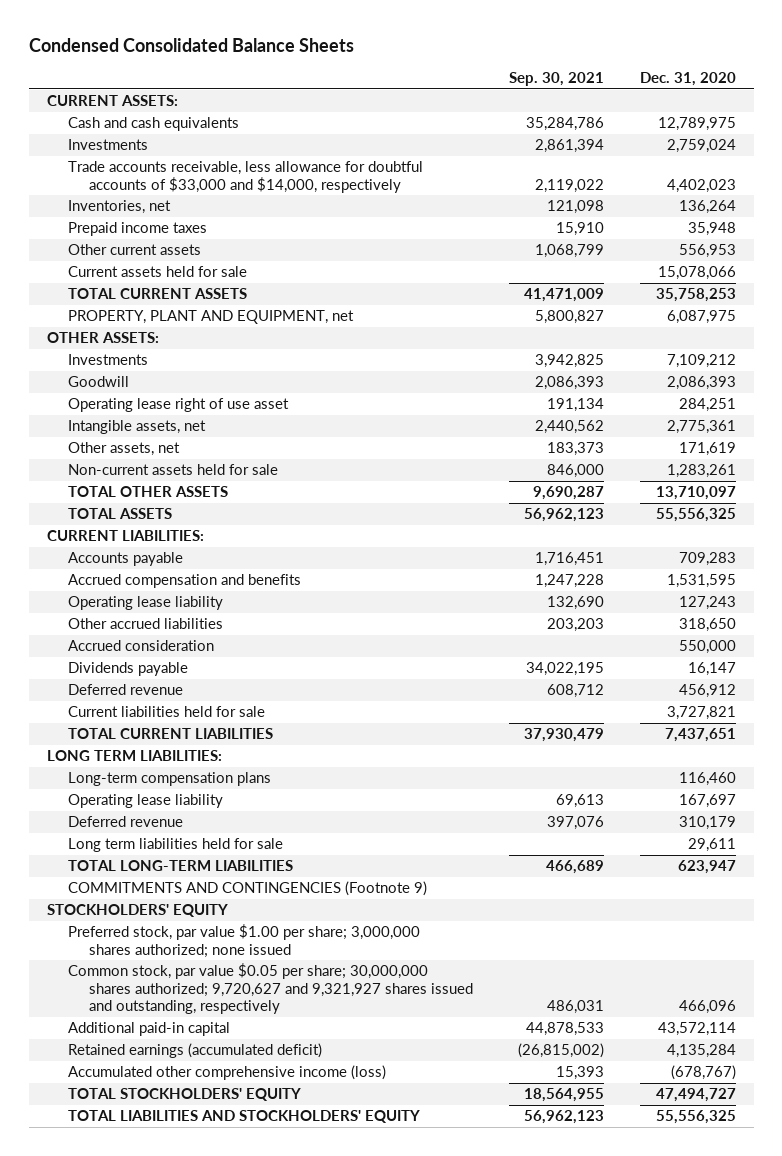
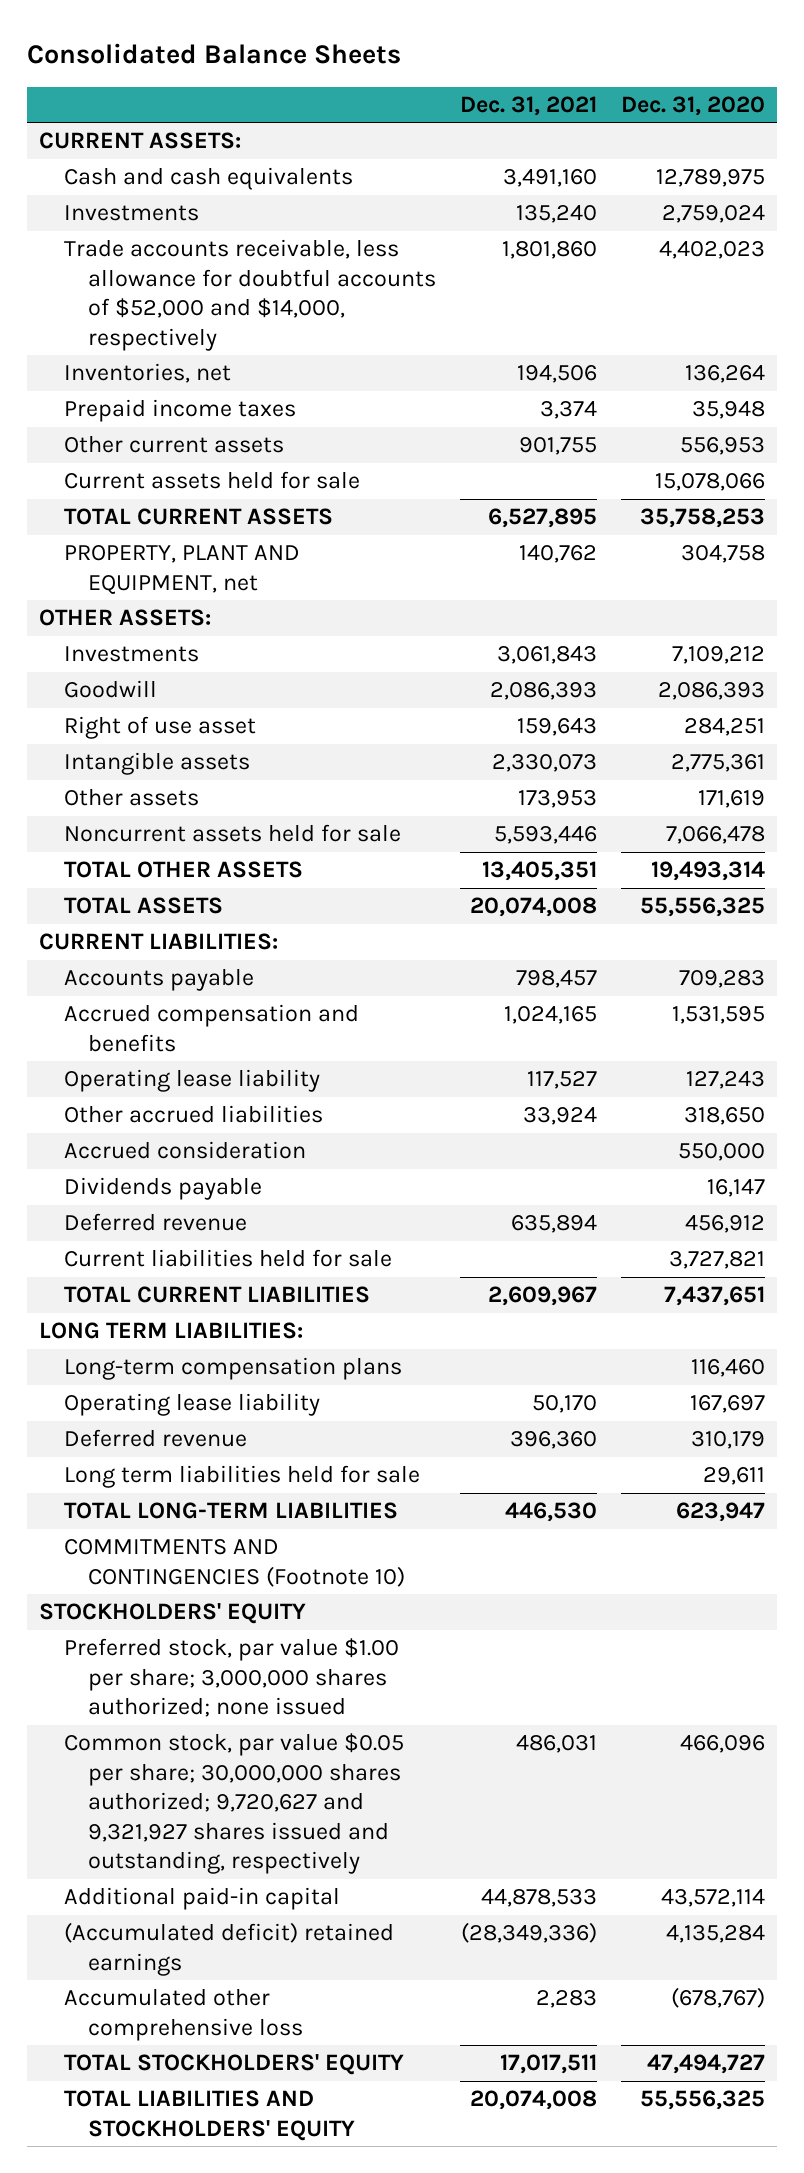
- Condensed Consolidated Balance Sheets
+ Consolidated Balance Sheets
- | Sep. 30, 2021 | Dec. 31, 2020
+ | Dec. 31, 2021 | Dec. 31, 2020
- Trade accounts receivable, less allowance for doubtful accounts of $33,000 and $14,000, respectively | 2,119,022 | 4,402,023
+ Trade accounts receivable, less allowance for doubtful accounts of $52,000 and $14,000, respectively | 1,801,860 | 4,402,023
- PROPERTY, PLANT AND EQUIPMENT, net | 5,800,827 | 6,087,975
+ PROPERTY, PLANT AND EQUIPMENT, net | 140,762 | 304,758
- Operating lease right of use asset | 191,134 | 284,251
- Intangible assets, net | 2,440,562 | 2,775,361
- Other assets, net | 183,373 | 171,619
- Non-current assets held for sale | 846,000 | 1,283,261
- TOTAL OTHER ASSETS | 9,690,287 | 13,710,097
+ Right of use asset | 159,643 | 284,251
+ Intangible assets | 2,330,073 | 2,775,361
+ Other assets | 173,953 | 171,619
+ Noncurrent assets held for sale | 5,593,446 | 7,066,478
+ TOTAL OTHER ASSETS | 13,405,351 | 19,493,314
- COMMITMENTS AND CONTINGENCIES (Footnote 9)
+ COMMITMENTS AND CONTINGENCIES (Footnote 10)
- Retained earnings (accumulated deficit) | (26,815,002) | 4,135,284
- Accumulated other comprehensive income (loss) | 15,393 | (678,767)
+ (Accumulated deficit) retained earnings | (28,349,336) | 4,135,284
+ Accumulated other comprehensive loss | 2,283 | (678,767)

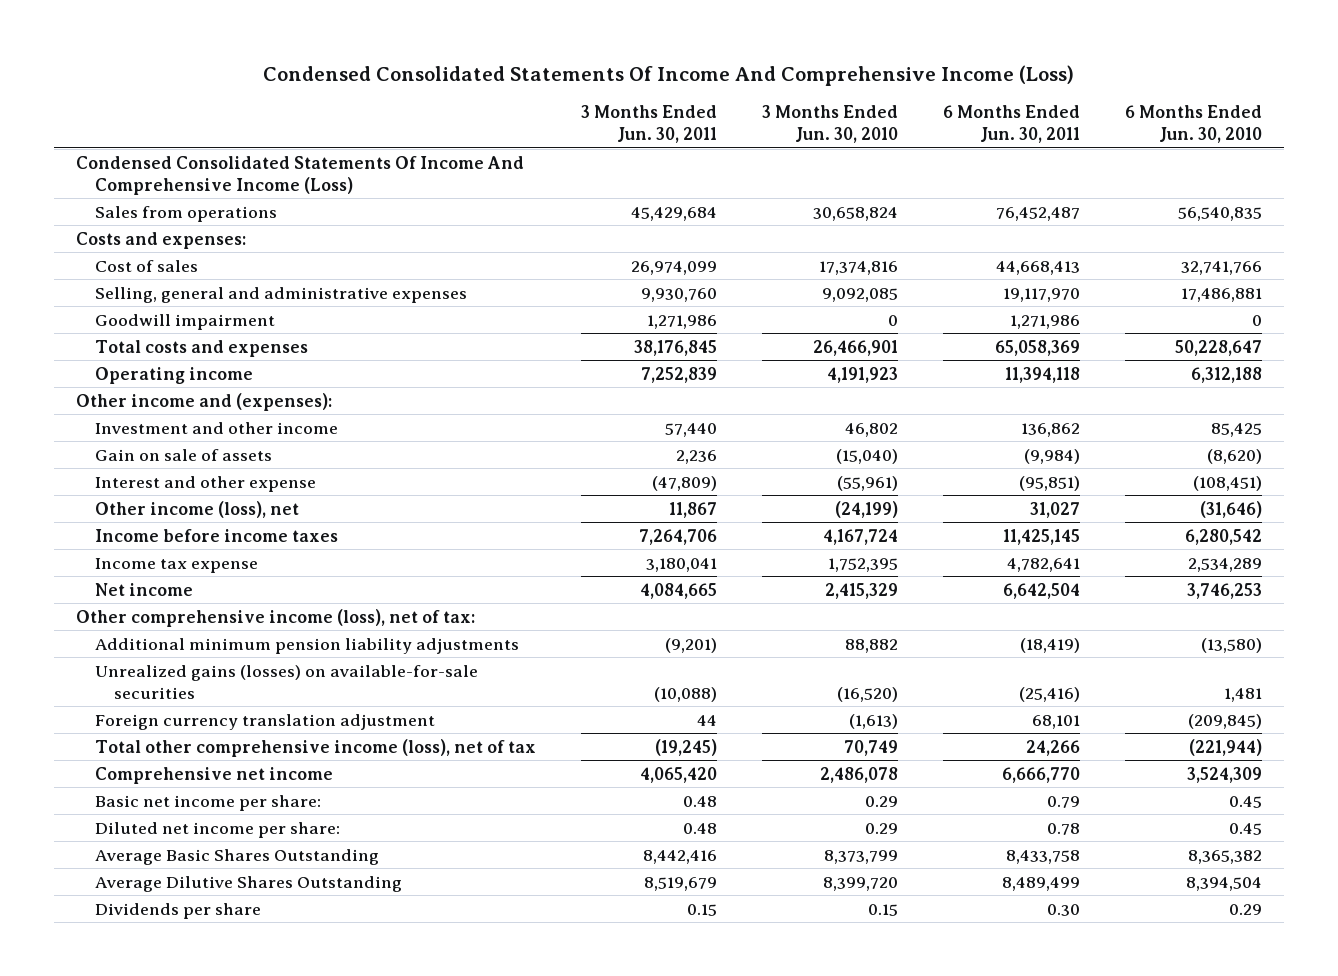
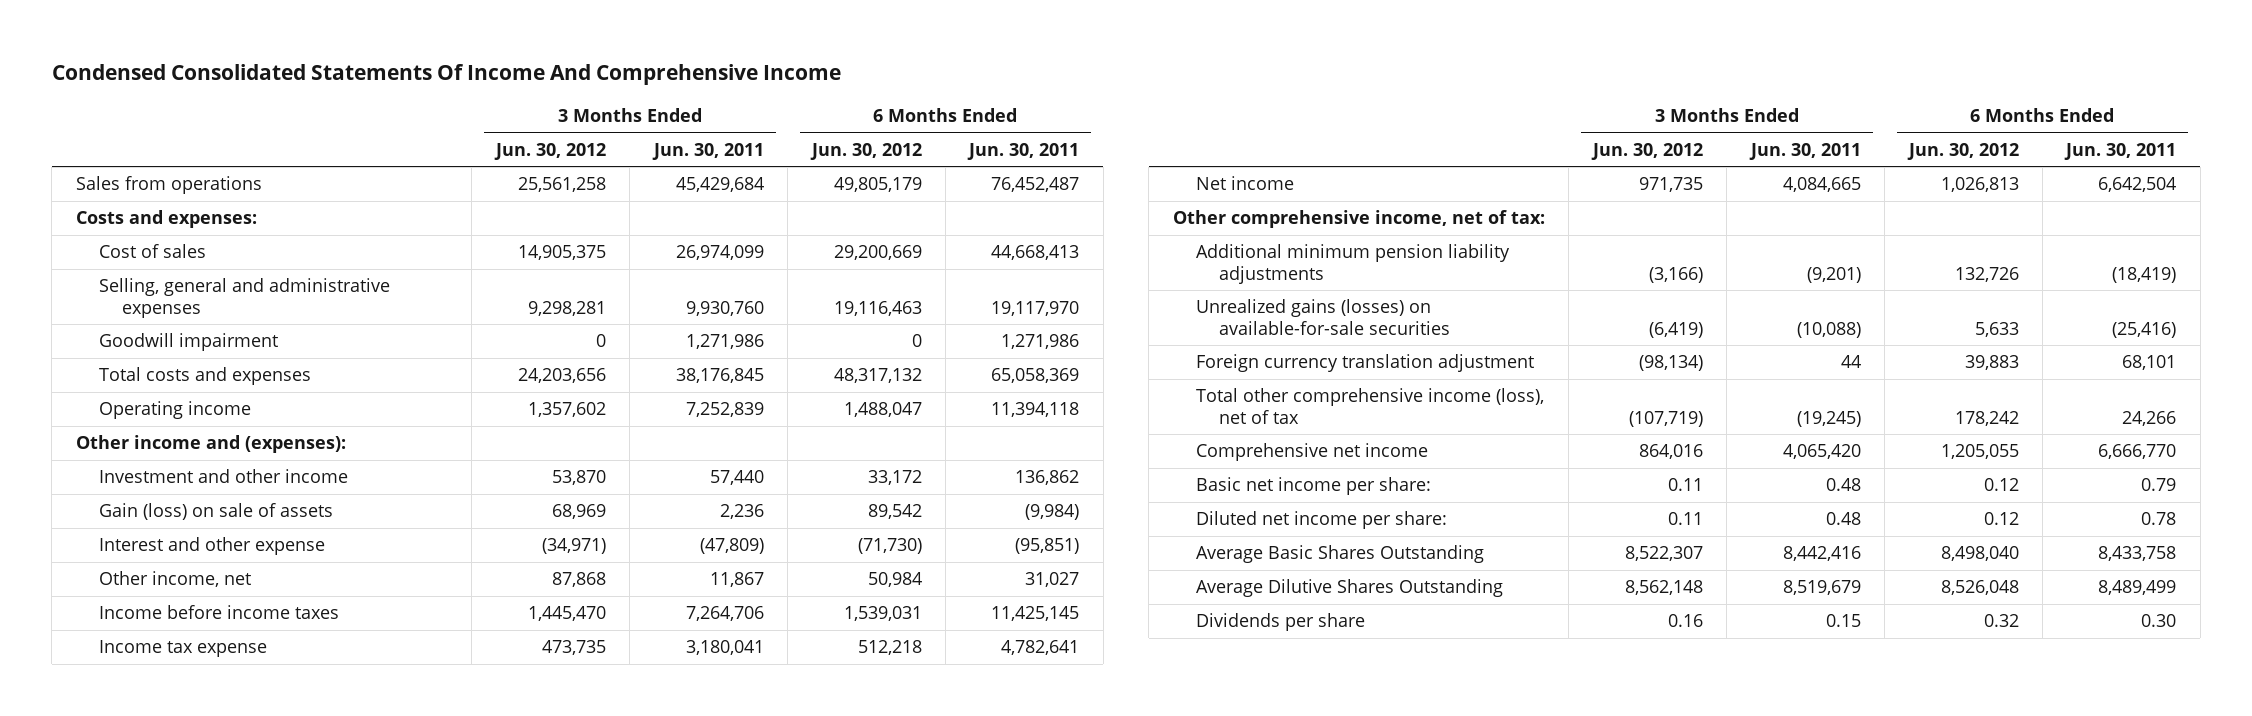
- Condensed Consolidated Statements Of Income And Comprehensive Income (Loss)
+ Condensed Consolidated Statements Of Income And Comprehensive Income
- | 3 Months Ended Jun. 30, 2011 | 3 Months Ended Jun. 30, 2010 | 6 Months Ended Jun. 30, 2011 | 6 Months Ended Jun. 30, 2010
+ | 3 Months Ended Jun. 30, 2012 | 3 Months Ended Jun. 30, 2011 | 6 Months Ended Jun. 30, 2012 | 6 Months Ended Jun. 30, 2011
- Condensed Consolidated Statements Of Income And Comprehensive Income (Loss)
- Gain on sale of assets | 2,236 | (15,040) | (9,984) | (8,620)
+ Gain (loss) on sale of assets | 68,969 | 2,236 | 89,542 | (9,984)
- Other income (loss), net | 11,867 | (24,199) | 31,027 | (31,646)
+ Other income, net | 87,868 | 11,867 | 50,984 | 31,027
- Other comprehensive income (loss), net of tax:
+ Other comprehensive income, net of tax:

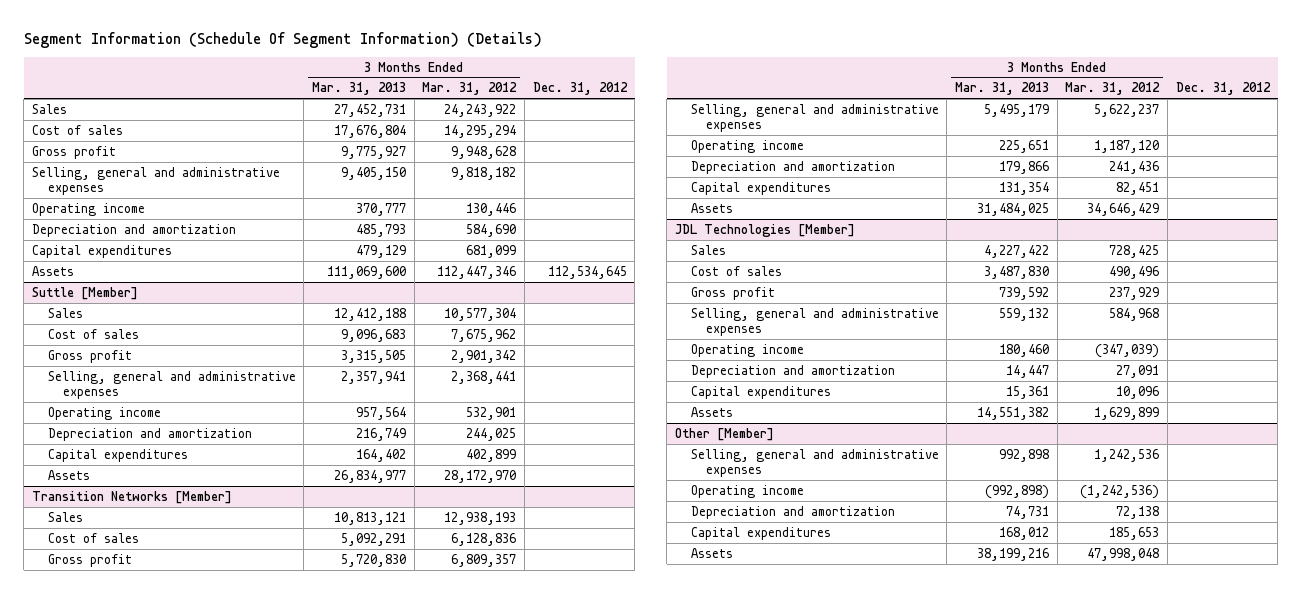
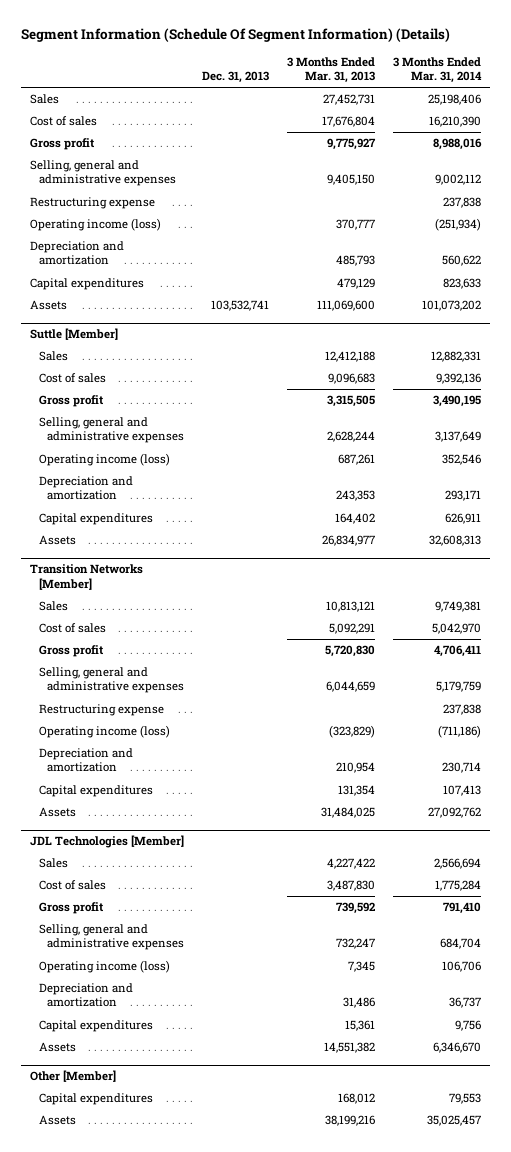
- | 3 Months Ended Mar. 31, 2013 | 3 Months Ended Mar. 31, 2012 | Dec. 31, 2012
+ | Dec. 31, 2013 | 3 Months Ended Mar. 31, 2013 | 3 Months Ended Mar. 31, 2014
- Operating income | 370,777 | 130,446 |
+ Restructuring expense | | | 237,838
+ Operating income (loss) | | 370,777 | (251,934)
@ Suttle [Member]
- Selling, general and administrative expenses | 2,357,941 | 2,368,441 |
- Operating income | 957,564 | 532,901 |
- Depreciation and amortization | 216,749 | 244,025 |
+ Selling, general and administrative expenses | | 2,628,244 | 3,137,649
+ Operating income (loss) | | 687,261 | 352,546
+ Depreciation and amortization | | 243,353 | 293,171
@ Transition Networks [Member]
- Selling, general and administrative expenses | 5,495,179 | 5,622,237 |
- Operating income | 225,651 | 1,187,120 |
- Depreciation and amortization | 179,866 | 241,436 |
+ Selling, general and administrative expenses | | 6,044,659 | 5,179,759
+ Restructuring expense | | | 237,838
+ Operating income (loss) | | (323,829) | (711,186)
+ Depreciation and amortization | | 210,954 | 230,714
@ JDL Technologies [Member]
- Selling, general and administrative expenses | 559,132 | 584,968 |
- Operating income | 180,460 | (347,039) |
- Depreciation and amortization | 14,447 | 27,091 |
+ Selling, general and administrative expenses | | 732,247 | 684,704
+ Operating income (loss) | | 7,345 | 106,706
+ Depreciation and amortization | | 31,486 | 36,737
@ Other [Member]
- Selling, general and administrative expenses | 992,898 | 1,242,536 |
- Operating income | (992,898) | (1,242,536) |
- Depreciation and amortization | 74,731 | 72,138 |

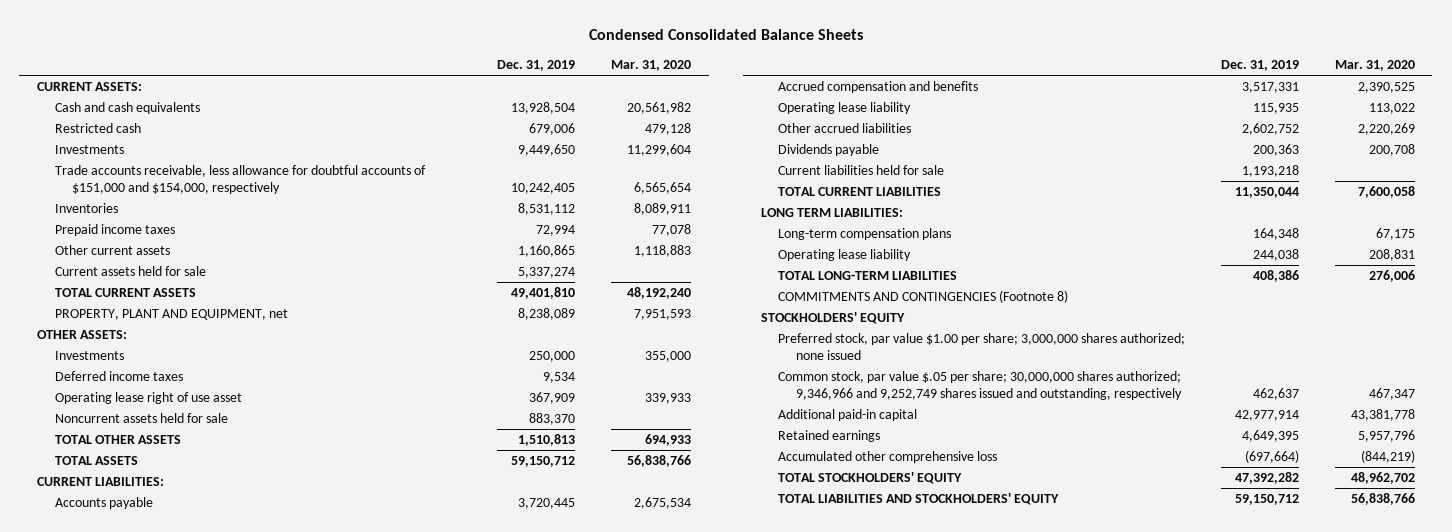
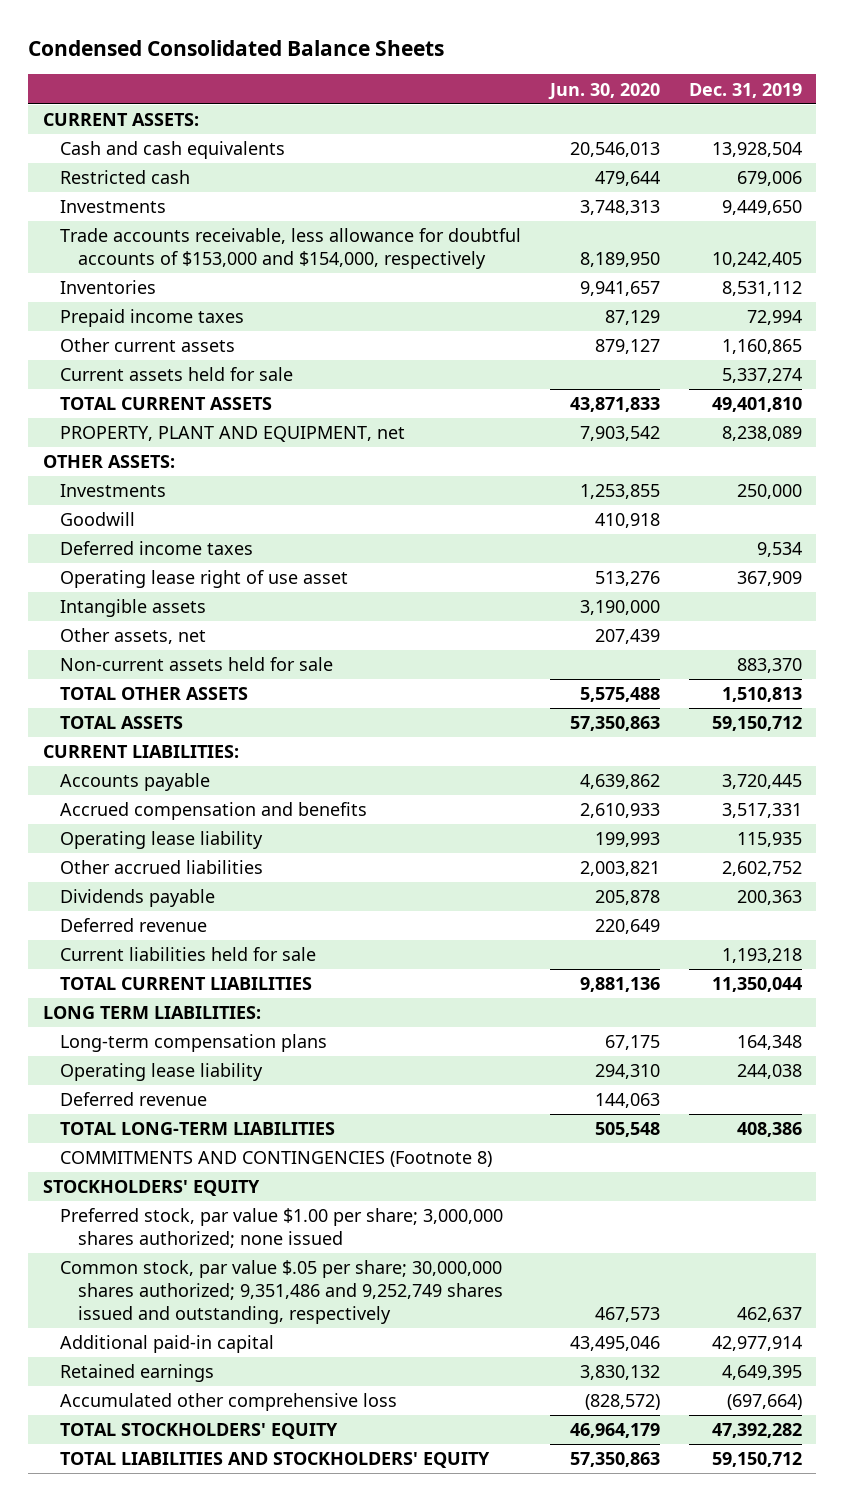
- | Dec. 31, 2019 | Mar. 31, 2020
+ | Jun. 30, 2020 | Dec. 31, 2019
- Trade accounts receivable, less allowance for doubtful accounts of $151,000 and $154,000, respectively | 10,242,405 | 6,565,654
+ Trade accounts receivable, less allowance for doubtful accounts of $153,000 and $154,000, respectively | 8,189,950 | 10,242,405
+ Goodwill | 410,918 |
- Noncurrent assets held for sale | 883,370 |
+ Intangible assets | 3,190,000 |
+ Other assets, net | 207,439 |
+ Non-current assets held for sale | | 883,370
+ Deferred revenue | 220,649 |
+ Deferred revenue | 144,063 |
- Common stock, par value $.05 per share; 30,000,000 shares authorized; 9,346,966 and 9,252,749 shares issued and outstanding, respectively | 462,637 | 467,347
+ Common stock, par value $.05 per share; 30,000,000 shares authorized; 9,351,486 and 9,252,749 shares issued and outstanding, respectively | 467,573 | 462,637

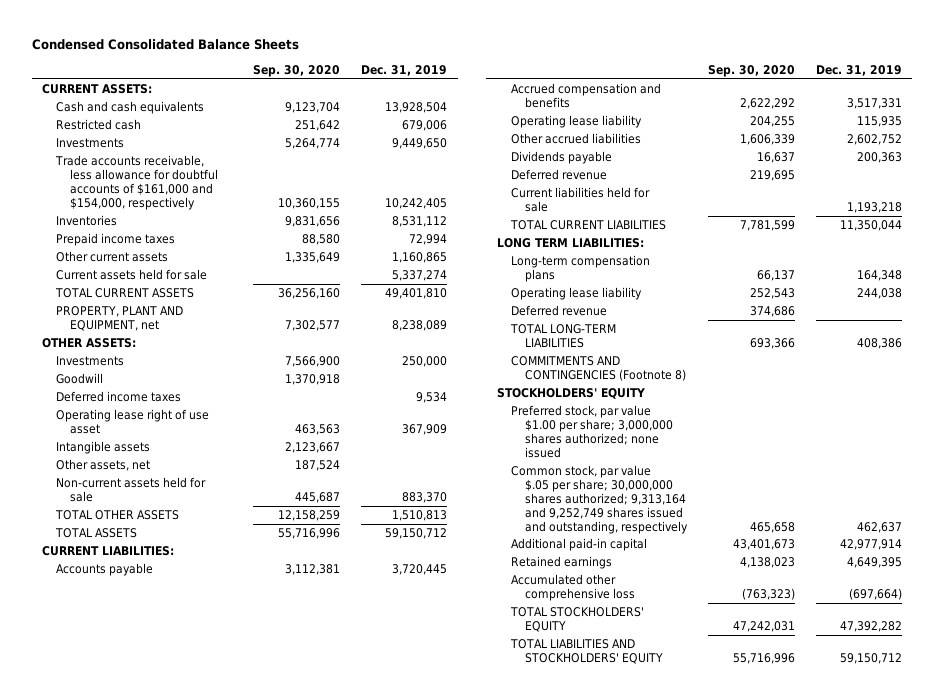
- | Jun. 30, 2020 | Dec. 31, 2019
+ | Sep. 30, 2020 | Dec. 31, 2019
- Trade accounts receivable, less allowance for doubtful accounts of $153,000 and $154,000, respectively | 8,189,950 | 10,242,405
+ Trade accounts receivable, less allowance for doubtful accounts of $161,000 and $154,000, respectively | 10,360,155 | 10,242,405
- Common stock, par value $.05 per share; 30,000,000 shares authorized; 9,351,486 and 9,252,749 shares issued and outstanding, respectively | 467,573 | 462,637
+ Common stock, par value $.05 per share; 30,000,000 shares authorized; 9,313,164 and 9,252,749 shares issued and outstanding, respectively | 465,658 | 462,637

